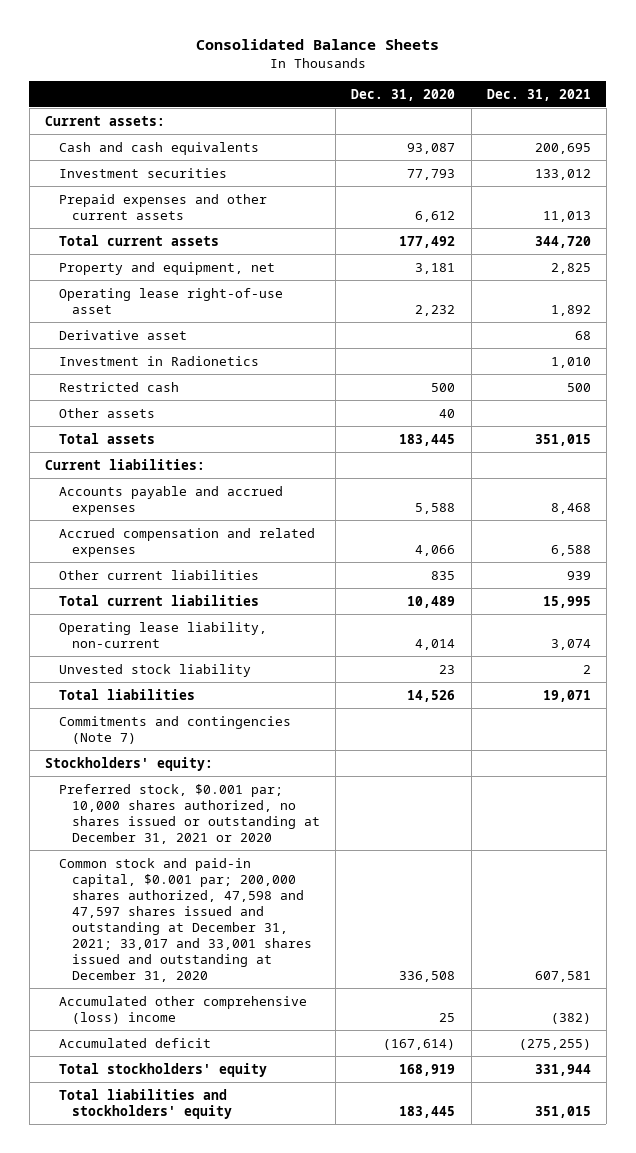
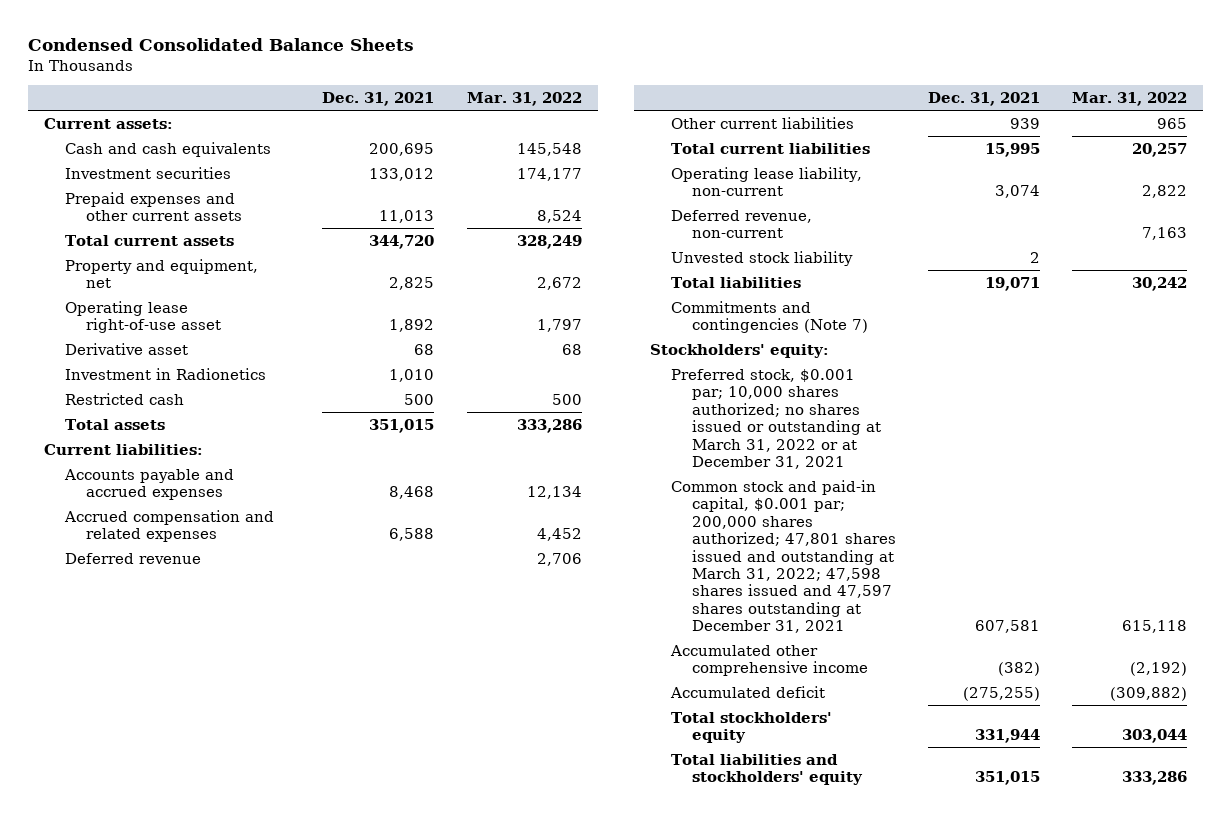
- Consolidated Balance Sheets
+ Condensed Consolidated Balance Sheets
- | Dec. 31, 2020 | Dec. 31, 2021
+ | Dec. 31, 2021 | Mar. 31, 2022
- Other assets | 40 |
+ Deferred revenue | | 2,706
+ Deferred revenue, non-current | | 7,163
- Preferred stock, $0.001 par; 10,000 shares authorized, no shares issued or outstanding at December 31, 2021 or 2020
- Common stock and paid-in capital, $0.001 par; 200,000 shares authorized, 47,598 and 47,597 shares issued and outstanding at December 31, 2021; 33,017 and 33,001 shares issued and outstanding at December 31, 2020 | 336,508 | 607,581
- Accumulated other comprehensive (loss) income | 25 | (382)
+ Preferred stock, $0.001 par; 10,000 shares authorized; no shares issued or outstanding at March 31, 2022 or at December 31, 2021
+ Common stock and paid-in capital, $0.001 par; 200,000 shares authorized; 47,801 shares issued and outstanding at March 31, 2022; 47,598 shares issued and 47,597 shares outstanding at December 31, 2021 | 607,581 | 615,118
+ Accumulated other comprehensive income | (382) | (2,192)

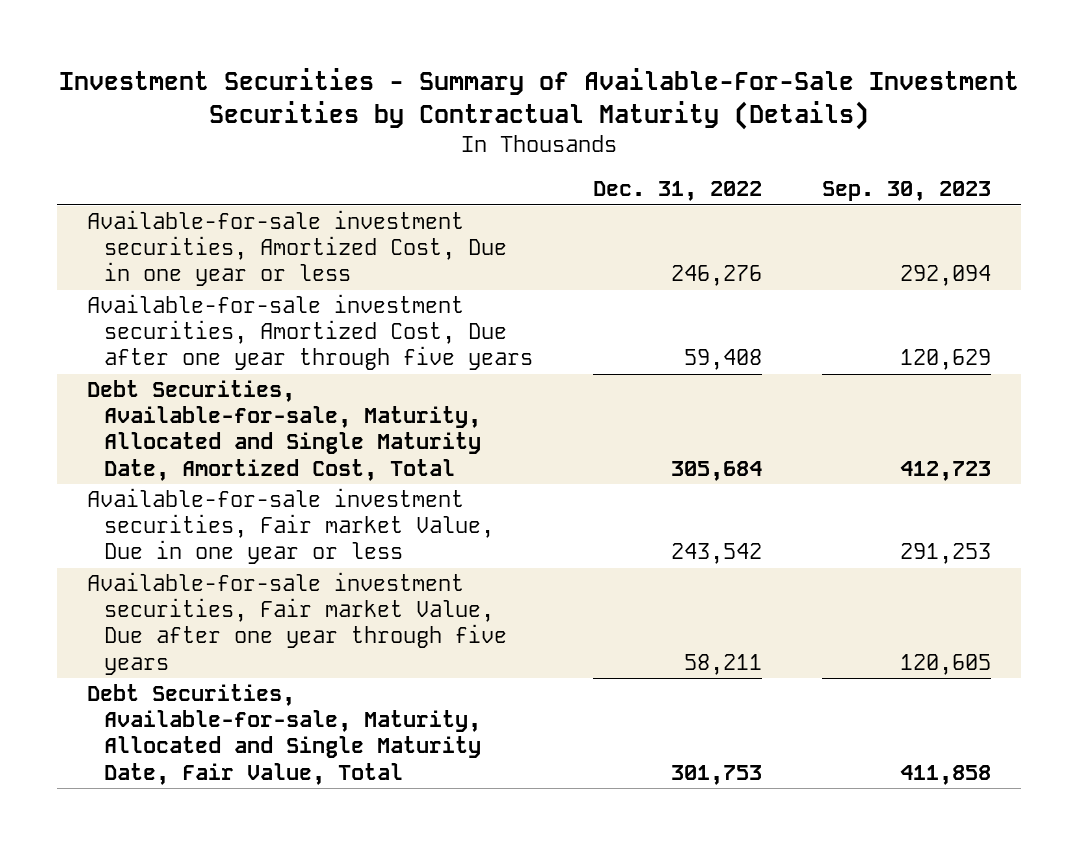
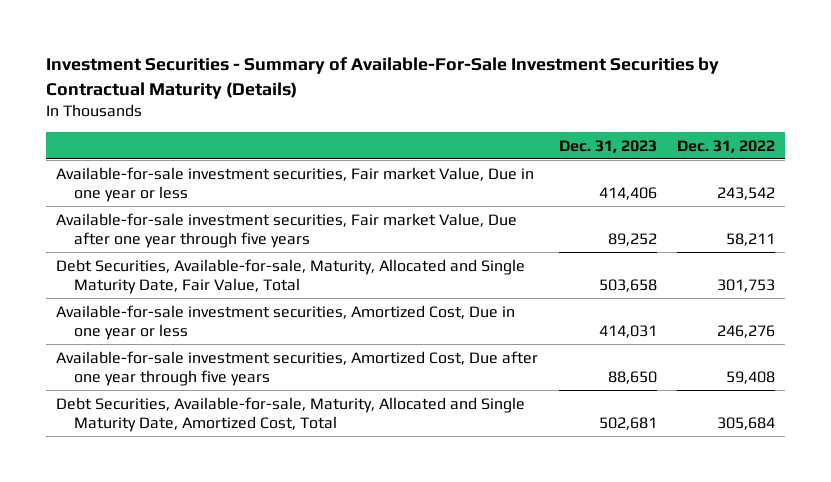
- | Dec. 31, 2022 | Sep. 30, 2023
+ | Dec. 31, 2023 | Dec. 31, 2022
moved down: Available-for-sale investment securities, Amortized Cost, Due in one year or less | 414,031 | 246,276
moved down: Available-for-sale investment securities, Amortized Cost, Due after one year through five years | 88,650 | 59,408
moved down: Debt Securities, Available-for-sale, Maturity, Allocated and Single Maturity Date, Amortized Cost, Total | 502,681 | 305,684

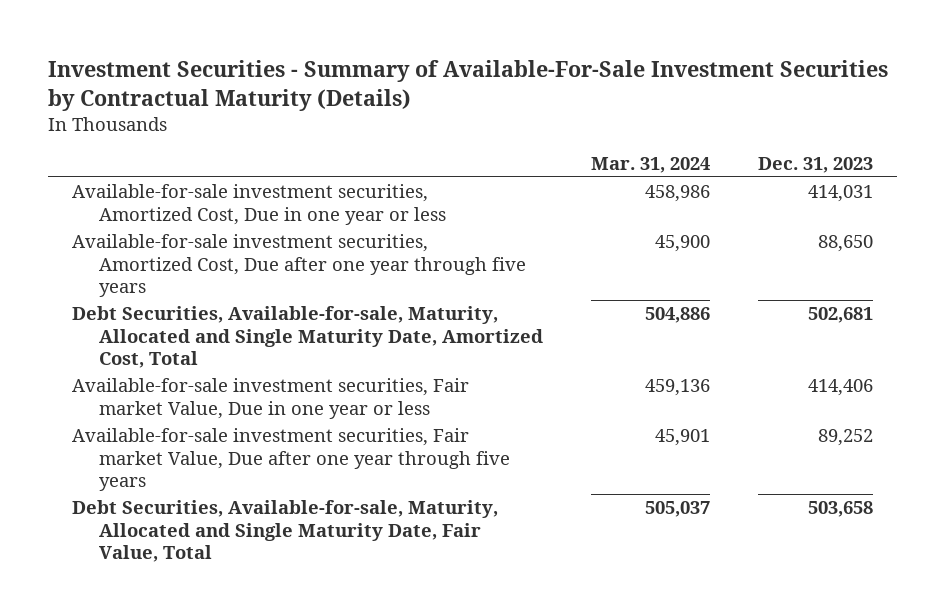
- | Dec. 31, 2023 | Dec. 31, 2022
+ | Mar. 31, 2024 | Dec. 31, 2023
moved down: Available-for-sale investment securities, Fair market Value, Due in one year or less | 459,136 | 414,406
moved down: Available-for-sale investment securities, Fair market Value, Due after one year through five years | 45,901 | 89,252
moved down: Debt Securities, Available-for-sale, Maturity, Allocated and Single Maturity Date, Fair Value, Total | 505,037 | 503,658

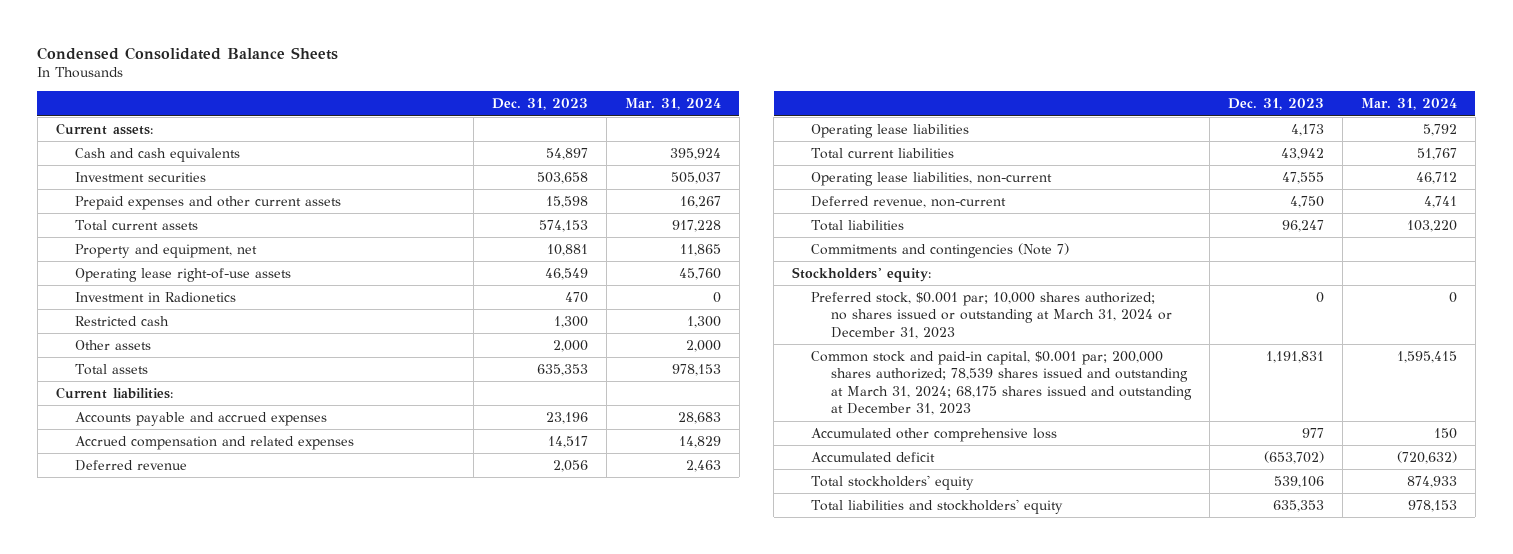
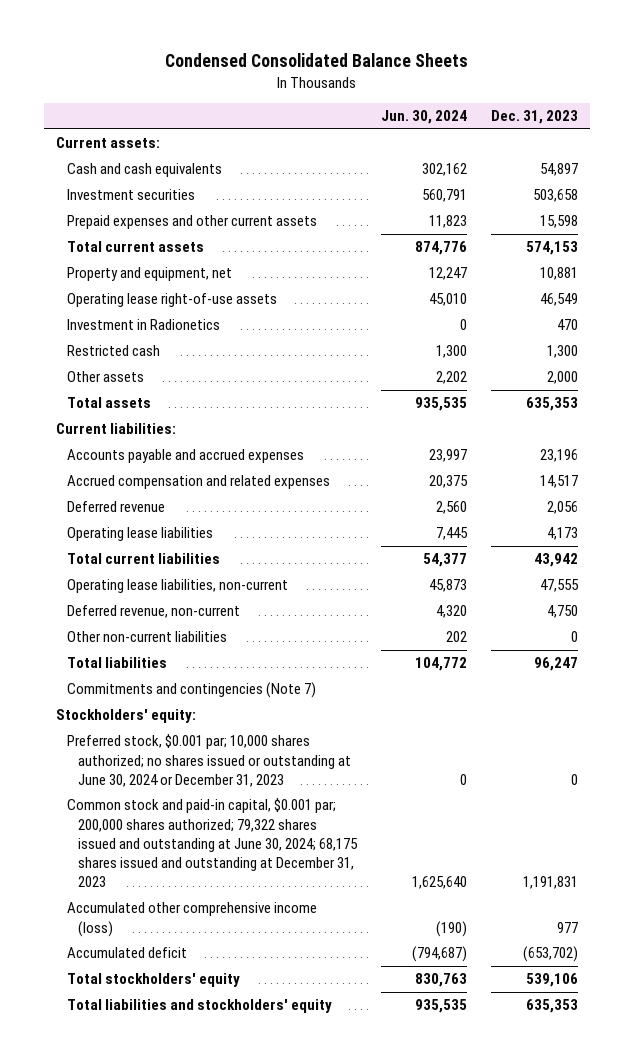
- | Dec. 31, 2023 | Mar. 31, 2024
+ | Jun. 30, 2024 | Dec. 31, 2023
+ Other non-current liabilities | 202 | 0
- Preferred stock, $0.001 par; 10,000 shares authorized; no shares issued or outstanding at March 31, 2024 or December 31, 2023 | 0 | 0
- Common stock and paid-in capital, $0.001 par; 200,000 shares authorized; 78,539 shares issued and outstanding at March 31, 2024; 68,175 shares issued and outstanding at December 31, 2023 | 1,191,831 | 1,595,415
- Accumulated other comprehensive loss | 977 | 150
+ Preferred stock, $0.001 par; 10,000 shares authorized; no shares issued or outstanding at June 30, 2024 or December 31, 2023 | 0 | 0
+ Common stock and paid-in capital, $0.001 par; 200,000 shares authorized; 79,322 shares issued and outstanding at June 30, 2024; 68,175 shares issued and outstanding at December 31, 2023 | 1,625,640 | 1,191,831
+ Accumulated other comprehensive income (loss) | (190) | 977

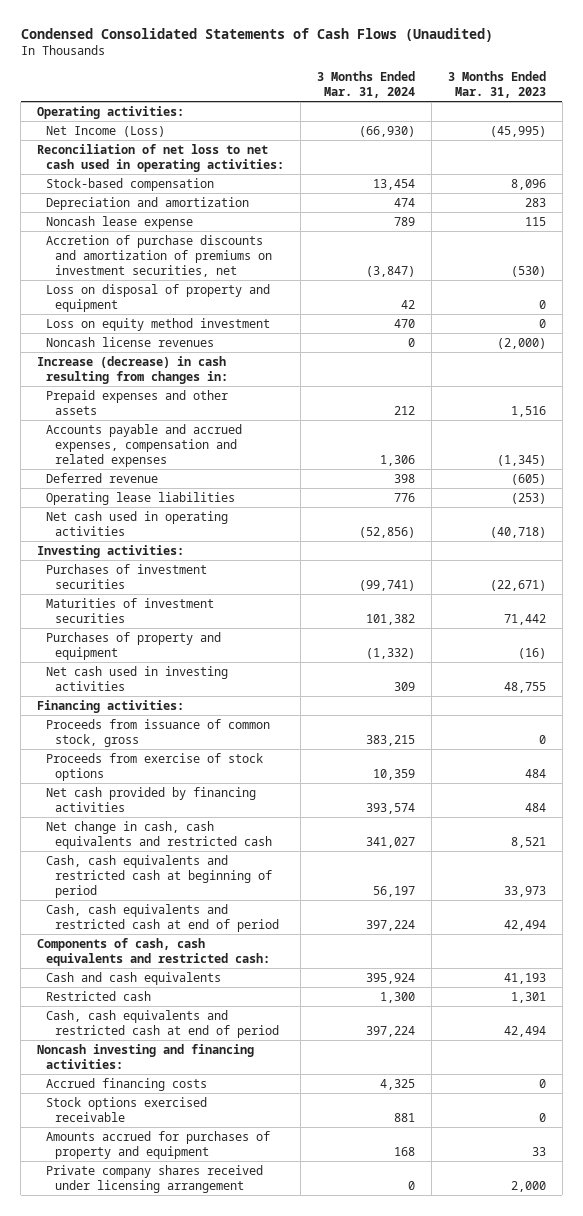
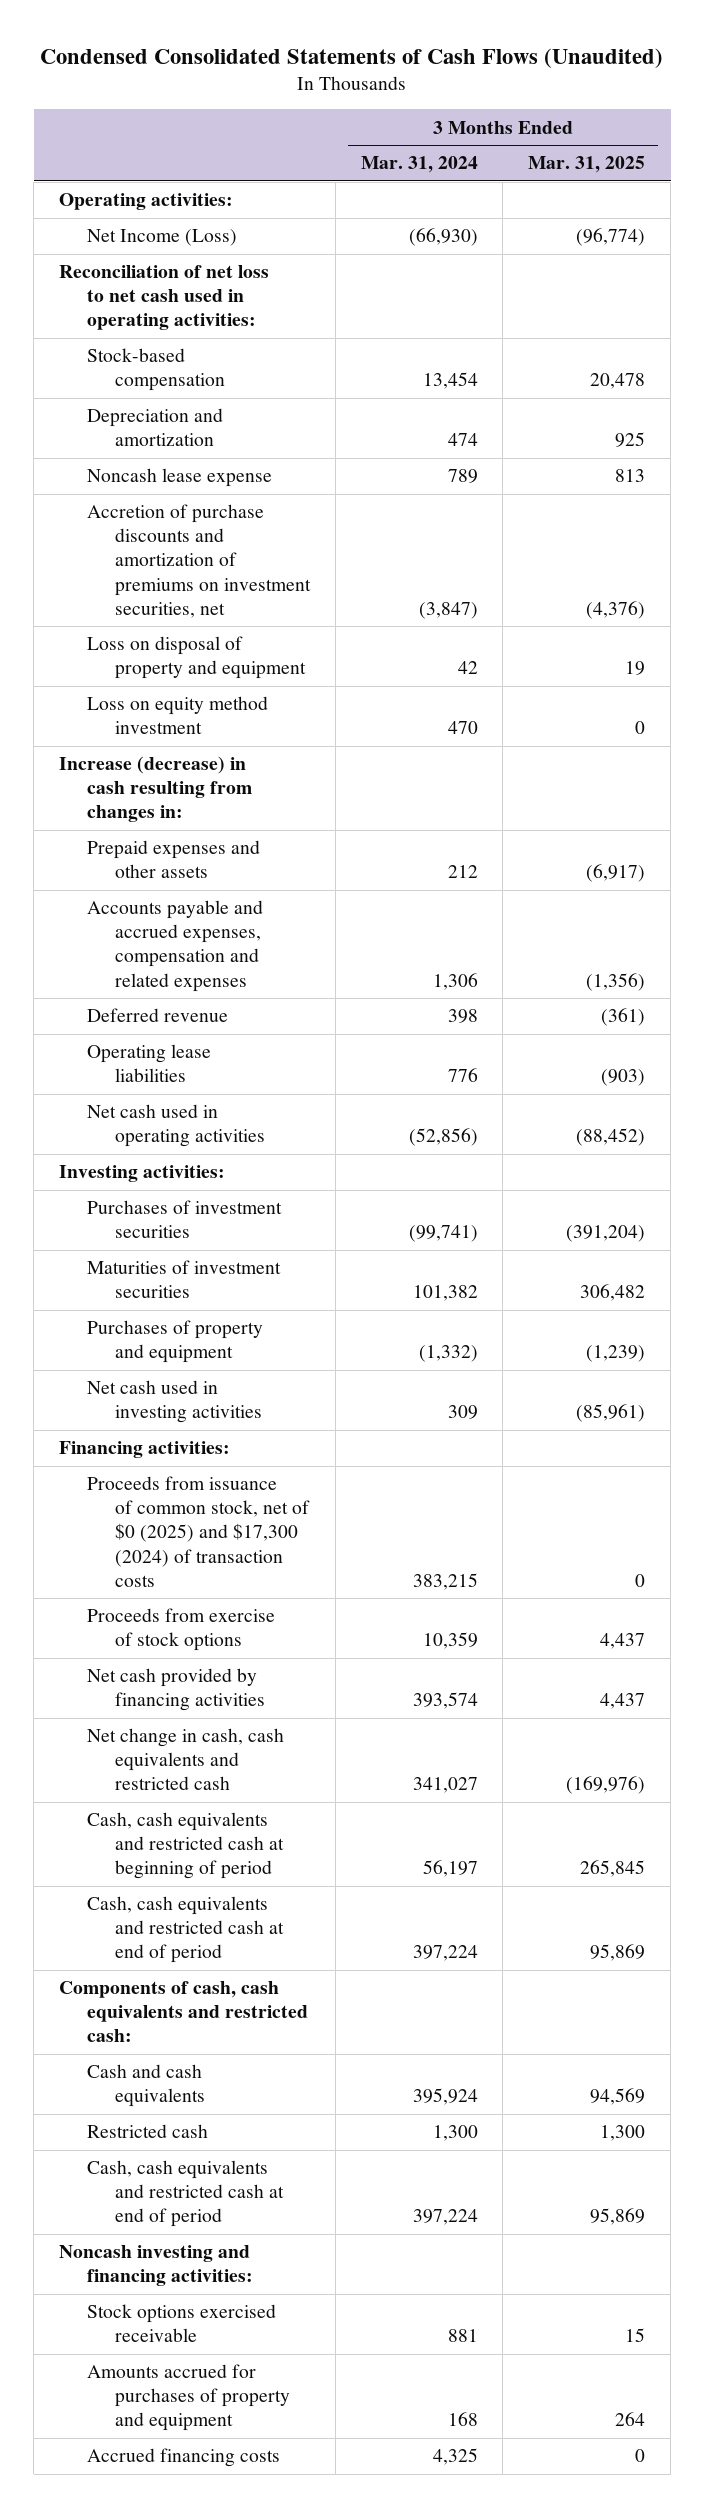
- | 3 Months Ended Mar. 31, 2024 | 3 Months Ended Mar. 31, 2023
+ | 3 Months Ended Mar. 31, 2024 | 3 Months Ended Mar. 31, 2025
- Noncash license revenues | 0 | (2,000)
- Proceeds from issuance of common stock, gross | 383,215 | 0
+ Proceeds from issuance of common stock, net of $0 (2025) and $17,300 (2024) of transaction costs | 383,215 | 0
- Private company shares received under licensing arrangement | 0 | 2,000
moved down: Accrued financing costs | 4,325 | 0

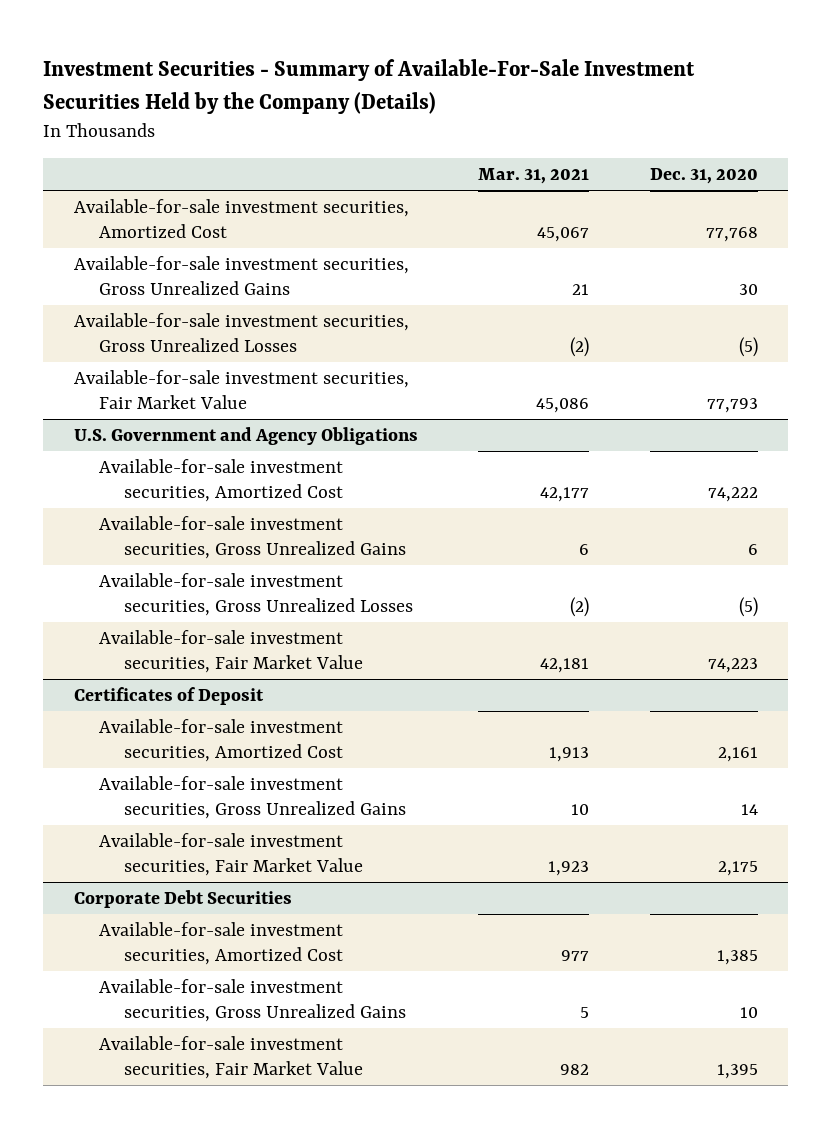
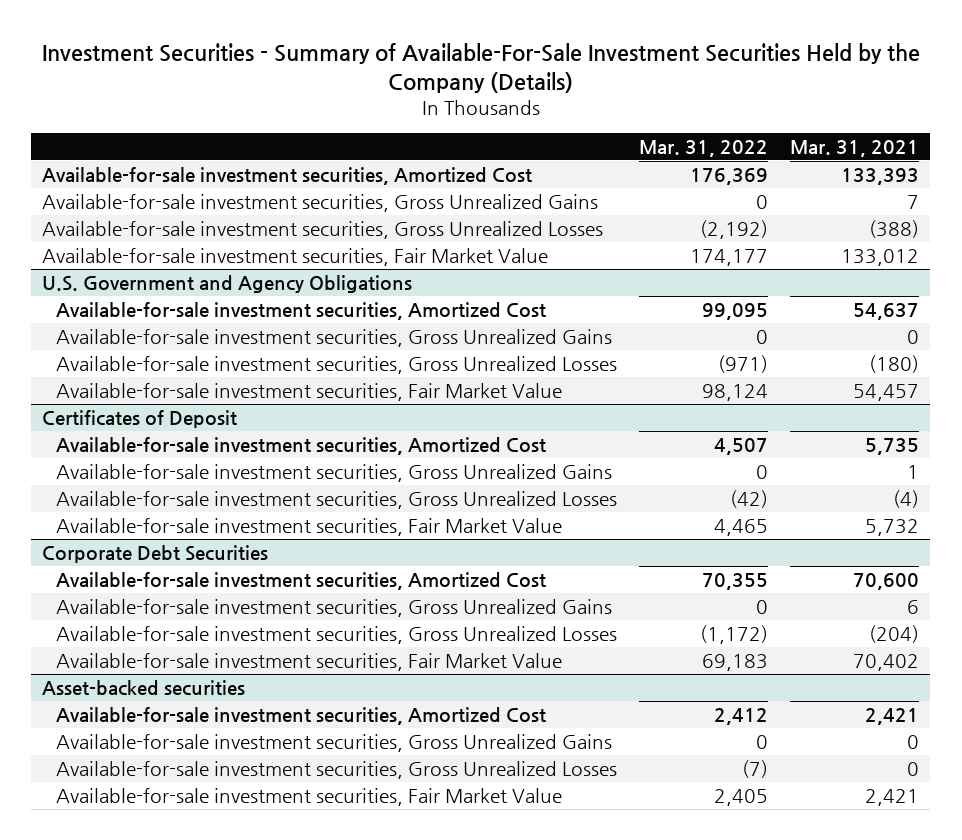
- | Mar. 31, 2021 | Dec. 31, 2020
+ | Mar. 31, 2022 | Mar. 31, 2021
- Available-for-sale investment securities, Amortized Cost | 45,067 | 77,768
- Available-for-sale investment securities, Gross Unrealized Gains | 21 | 30
- Available-for-sale investment securities, Gross Unrealized Losses | (2) | (5)
- Available-for-sale investment securities, Fair Market Value | 45,086 | 77,793
+ Available-for-sale investment securities, Amortized Cost | 176,369 | 133,393
+ Available-for-sale investment securities, Gross Unrealized Gains | 0 | 7
+ Available-for-sale investment securities, Gross Unrealized Losses | (2,192) | (388)
+ Available-for-sale investment securities, Fair Market Value | 174,177 | 133,012
@ U.S. Government and Agency Obligations
- Available-for-sale investment securities, Amortized Cost | 42,177 | 74,222
- Available-for-sale investment securities, Gross Unrealized Gains | 6 | 6
- Available-for-sale investment securities, Gross Unrealized Losses | (2) | (5)
- Available-for-sale investment securities, Fair Market Value | 42,181 | 74,223
+ Available-for-sale investment securities, Amortized Cost | 99,095 | 54,637
+ Available-for-sale investment securities, Gross Unrealized Gains | 0 | 0
+ Available-for-sale investment securities, Gross Unrealized Losses | (971) | (180)
+ Available-for-sale investment securities, Fair Market Value | 98,124 | 54,457
@ Certificates of Deposit
- Available-for-sale investment securities, Amortized Cost | 1,913 | 2,161
- Available-for-sale investment securities, Gross Unrealized Gains | 10 | 14
- Available-for-sale investment securities, Fair Market Value | 1,923 | 2,175
+ Available-for-sale investment securities, Amortized Cost | 4,507 | 5,735
+ Available-for-sale investment securities, Gross Unrealized Gains | 0 | 1
+ Available-for-sale investment securities, Gross Unrealized Losses | (42) | (4)
+ Available-for-sale investment securities, Fair Market Value | 4,465 | 5,732
@ Corporate Debt Securities
- Available-for-sale investment securities, Amortized Cost | 977 | 1,385
- Available-for-sale investment securities, Gross Unrealized Gains | 5 | 10
- Available-for-sale investment securities, Fair Market Value | 982 | 1,395
+ Available-for-sale investment securities, Amortized Cost | 70,355 | 70,600
+ Available-for-sale investment securities, Gross Unrealized Gains | 0 | 6
+ Available-for-sale investment securities, Gross Unrealized Losses | (1,172) | (204)
+ Available-for-sale investment securities, Fair Market Value | 69,183 | 70,402
+ Asset-backed securities
+ Available-for-sale investment securities, Amortized Cost | 2,412 | 2,421
+ Available-for-sale investment securities, Gross Unrealized Gains | 0 | 0
+ Available-for-sale investment securities, Gross Unrealized Losses | (7) | 0
+ Available-for-sale investment securities, Fair Market Value | 2,405 | 2,421

